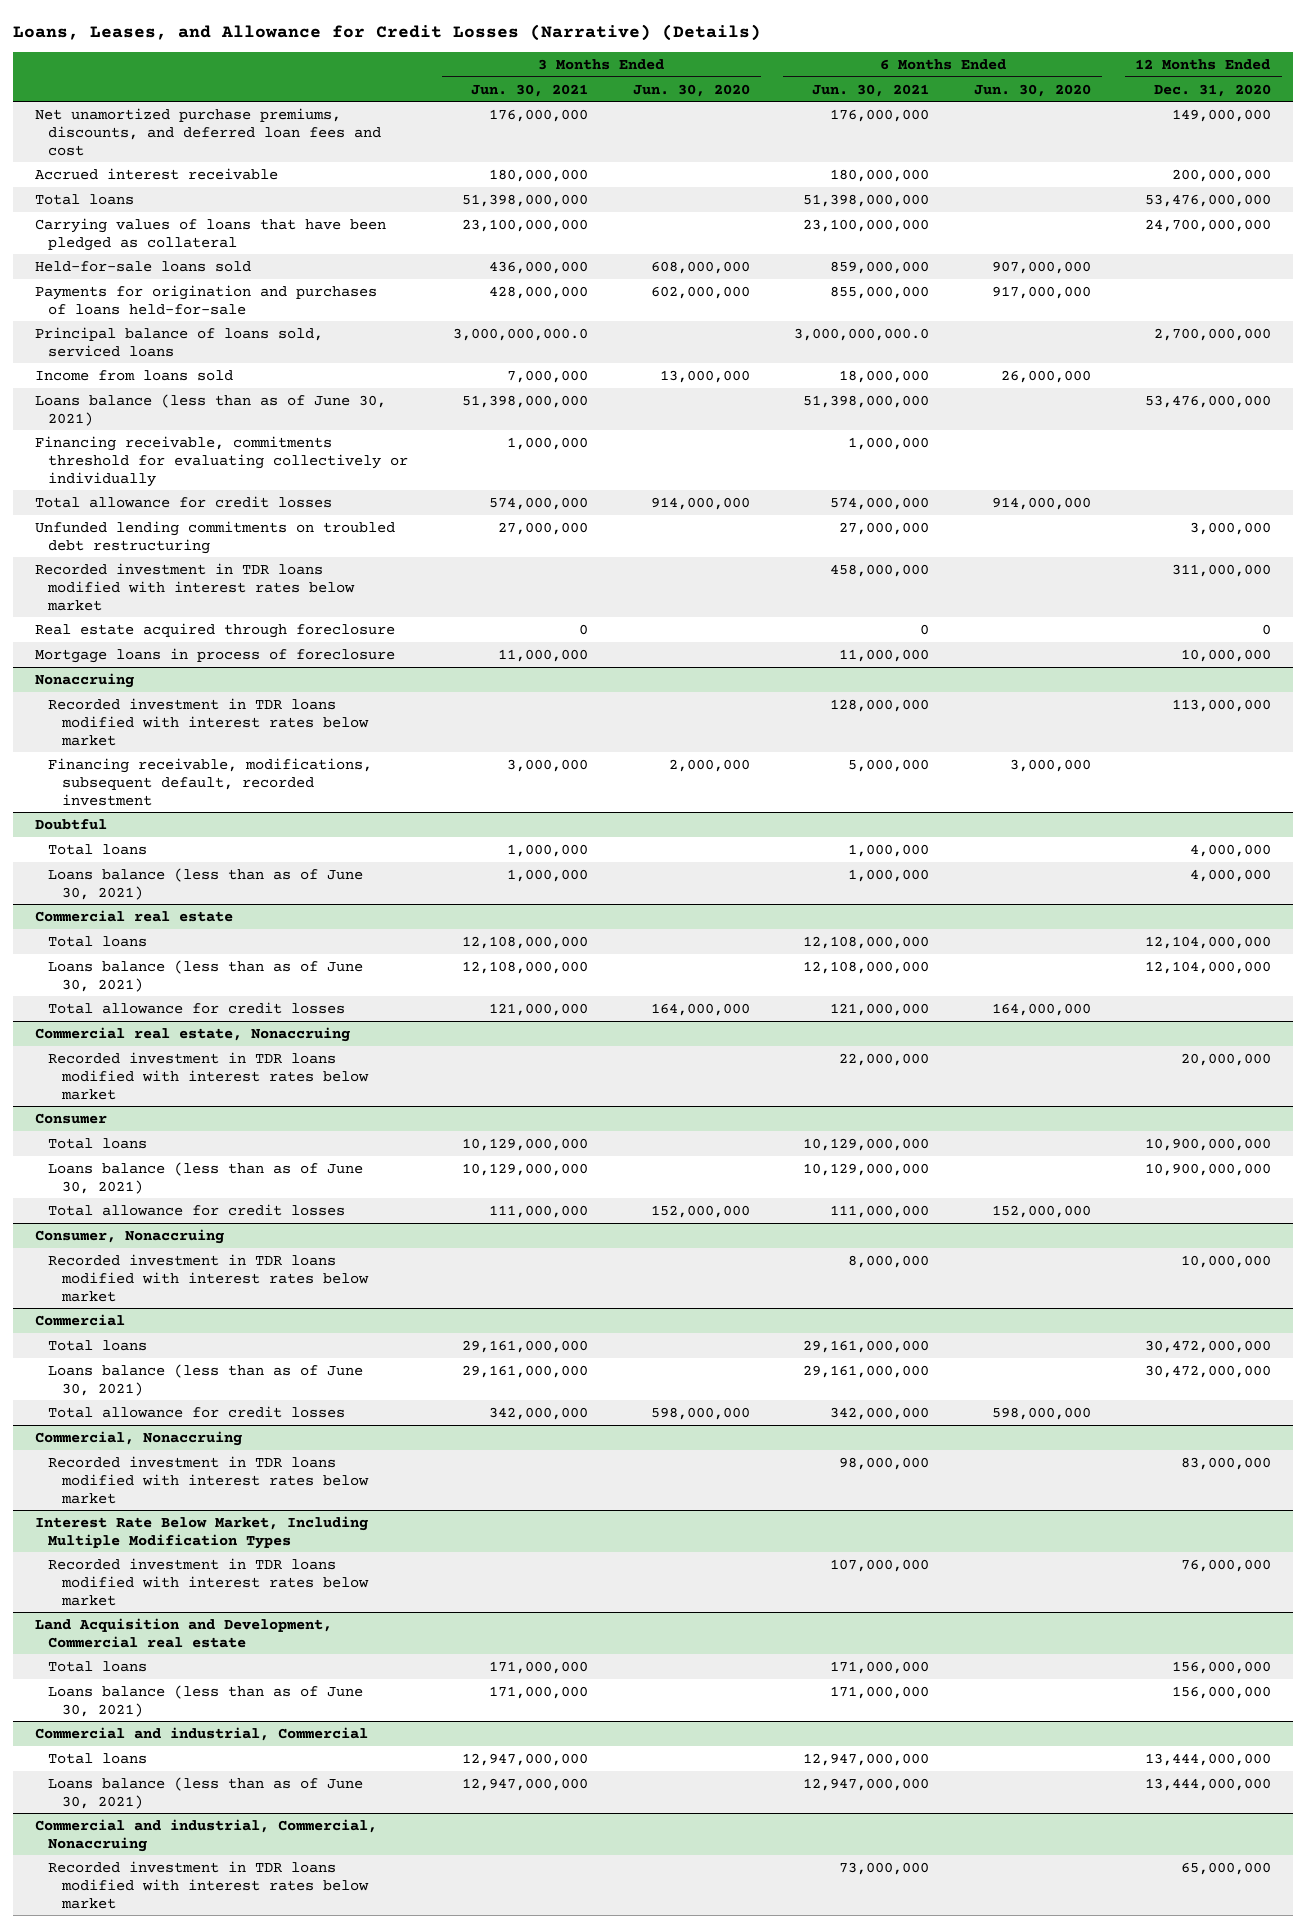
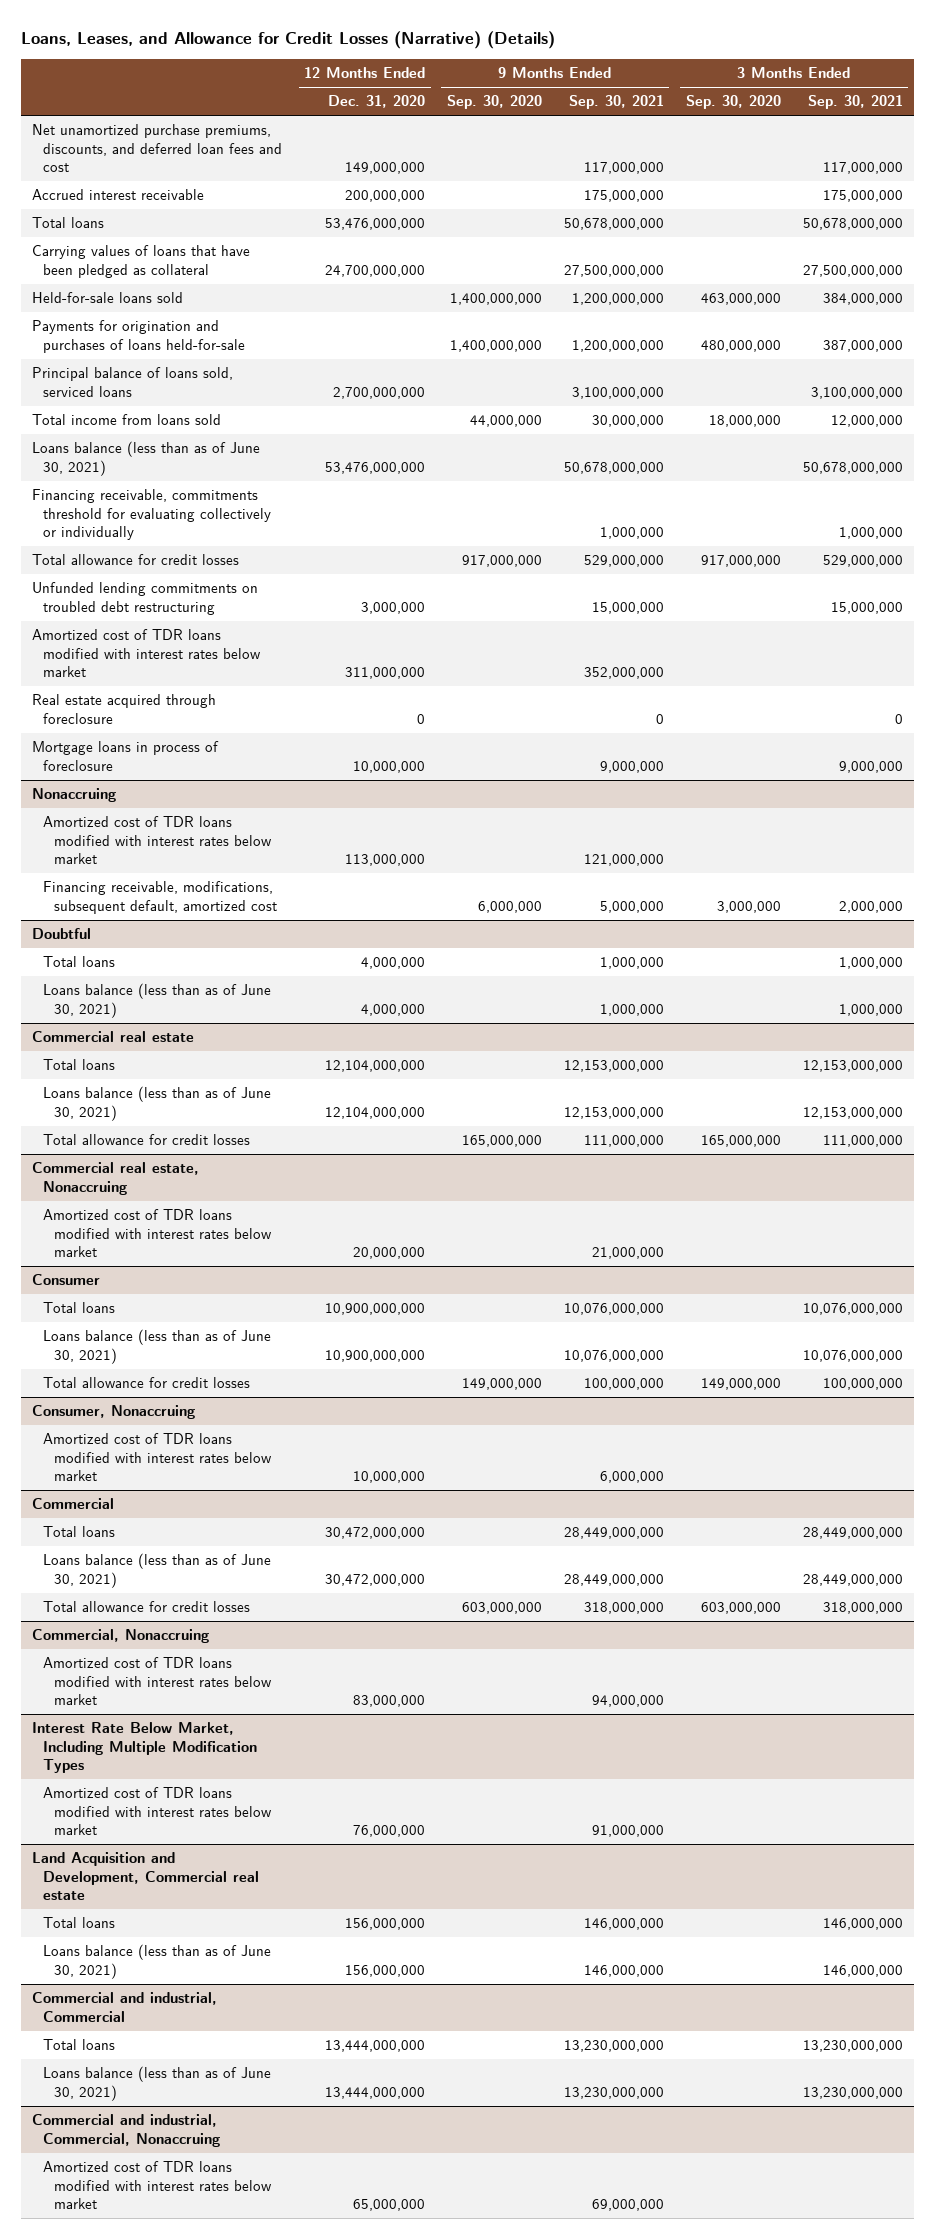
- | 3 Months Ended Jun. 30, 2021 | 3 Months Ended Jun. 30, 2020 | 6 Months Ended Jun. 30, 2021 | 6 Months Ended Jun. 30, 2020 | 12 Months Ended Dec. 31, 2020
+ | 12 Months Ended Dec. 31, 2020 | 9 Months Ended Sep. 30, 2020 | 9 Months Ended Sep. 30, 2021 | 3 Months Ended Sep. 30, 2020 | 3 Months Ended Sep. 30, 2021
- Income from loans sold | 7,000,000 | 13,000,000 | 18,000,000 | 26,000,000 |
+ Total income from loans sold | | 44,000,000 | 30,000,000 | 18,000,000 | 12,000,000
- Recorded investment in TDR loans modified with interest rates below market | | | 458,000,000 | | 311,000,000
+ Amortized cost of TDR loans modified with interest rates below market | 311,000,000 | | 352,000,000 | |
@ Nonaccruing
- Recorded investment in TDR loans modified with interest rates below market | | | 128,000,000 | | 113,000,000
- Financing receivable, modifications, subsequent default, recorded investment | 3,000,000 | 2,000,000 | 5,000,000 | 3,000,000 |
+ Amortized cost of TDR loans modified with interest rates below market | 113,000,000 | | 121,000,000 | |
+ Financing receivable, modifications, subsequent default, amortized cost | | 6,000,000 | 5,000,000 | 3,000,000 | 2,000,000
@ Commercial real estate, Nonaccruing
- Recorded investment in TDR loans modified with interest rates below market | | | 22,000,000 | | 20,000,000
+ Amortized cost of TDR loans modified with interest rates below market | 20,000,000 | | 21,000,000 | |
@ Consumer, Nonaccruing
- Recorded investment in TDR loans modified with interest rates below market | | | 8,000,000 | | 10,000,000
+ Amortized cost of TDR loans modified with interest rates below market | 10,000,000 | | 6,000,000 | |
@ Commercial, Nonaccruing
- Recorded investment in TDR loans modified with interest rates below market | | | 98,000,000 | | 83,000,000
+ Amortized cost of TDR loans modified with interest rates below market | 83,000,000 | | 94,000,000 | |
@ Interest Rate Below Market, Including Multiple Modification Types
- Recorded investment in TDR loans modified with interest rates below market | | | 107,000,000 | | 76,000,000
+ Amortized cost of TDR loans modified with interest rates below market | 76,000,000 | | 91,000,000 | |
@ Commercial and industrial, Commercial, Nonaccruing
- Recorded investment in TDR loans modified with interest rates below market | | | 73,000,000 | | 65,000,000
+ Amortized cost of TDR loans modified with interest rates below market | 65,000,000 | | 69,000,000 | |

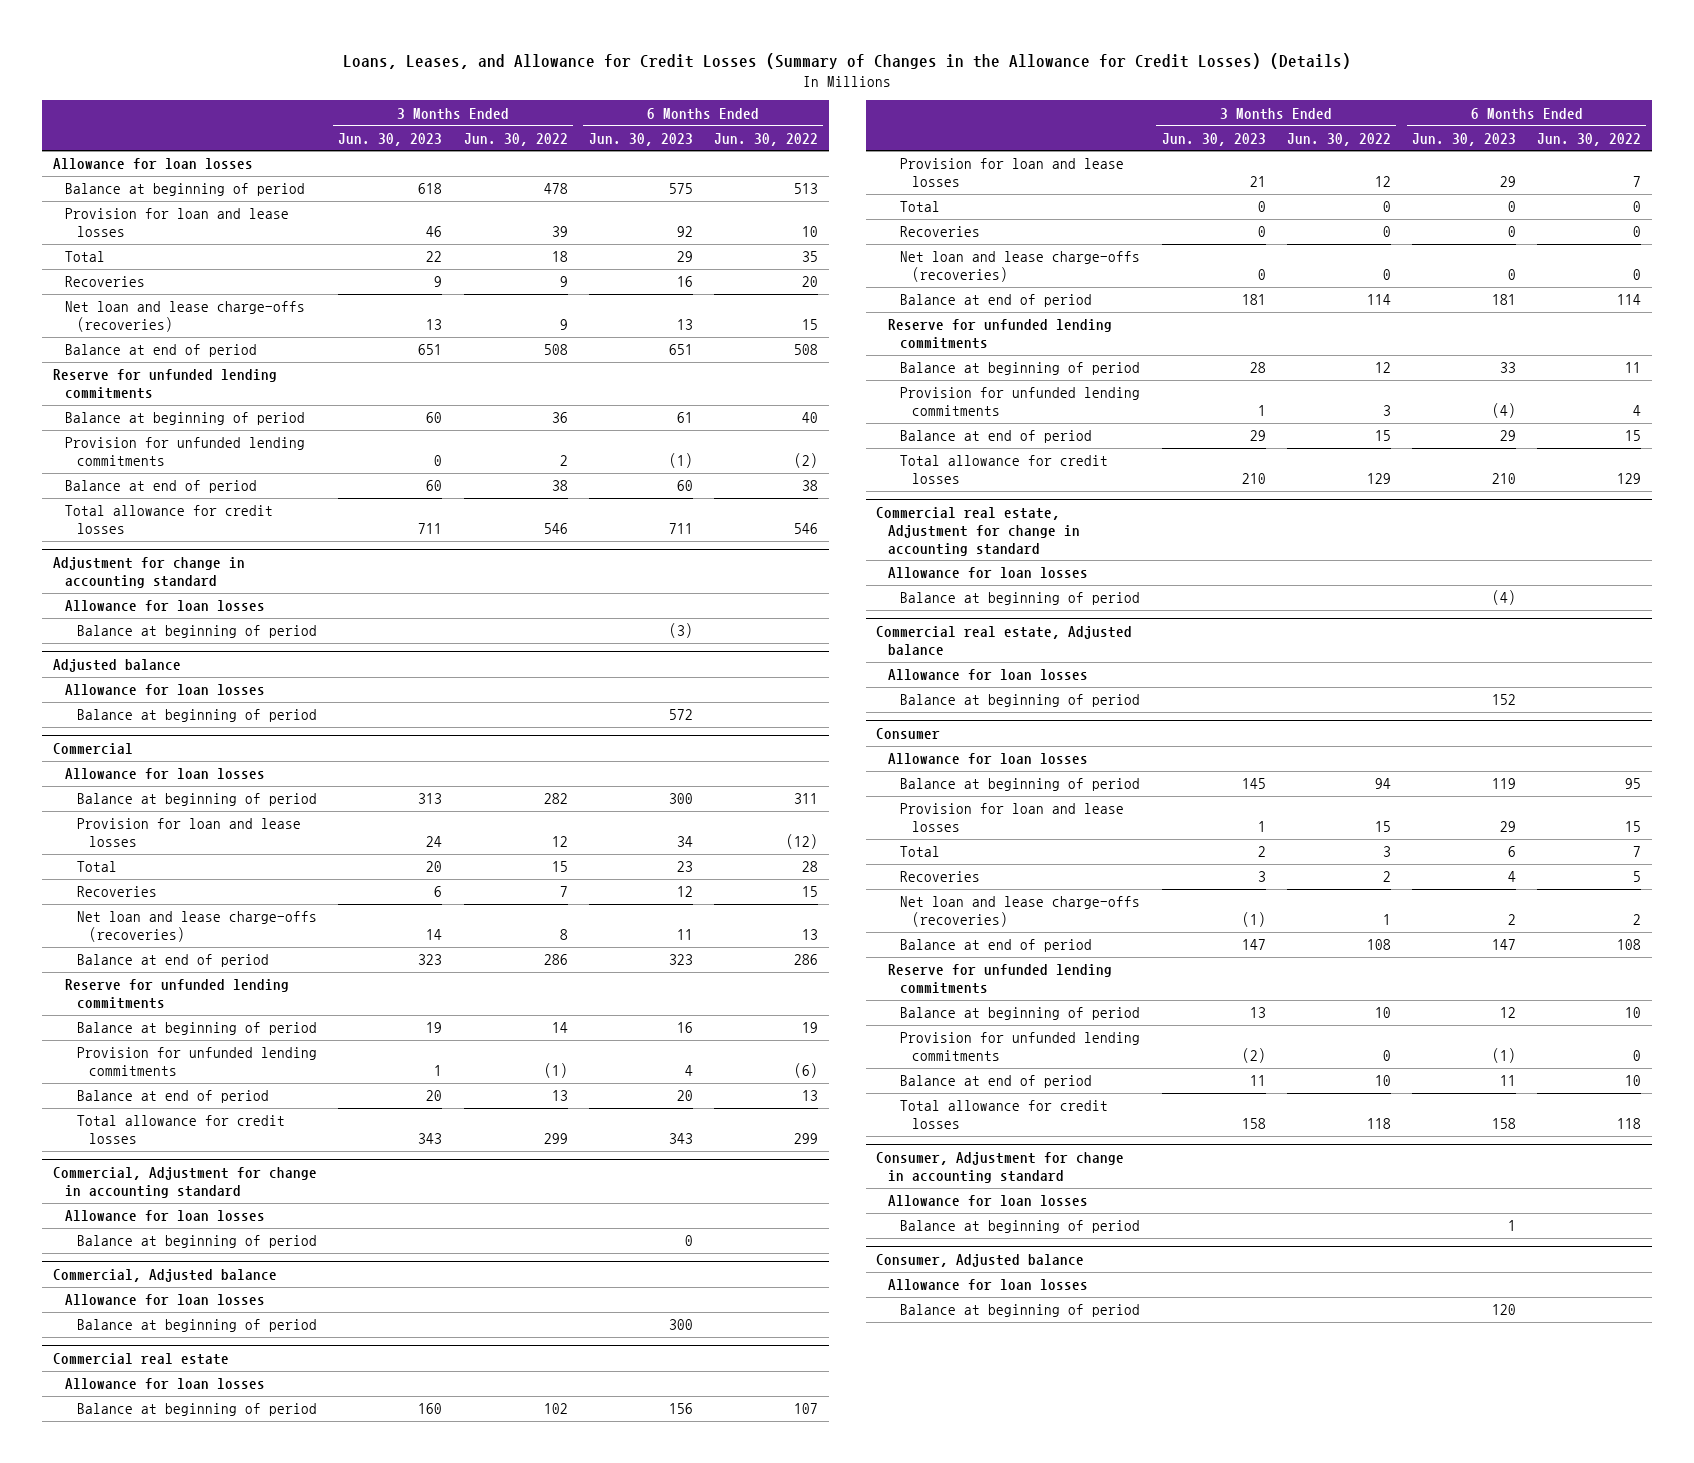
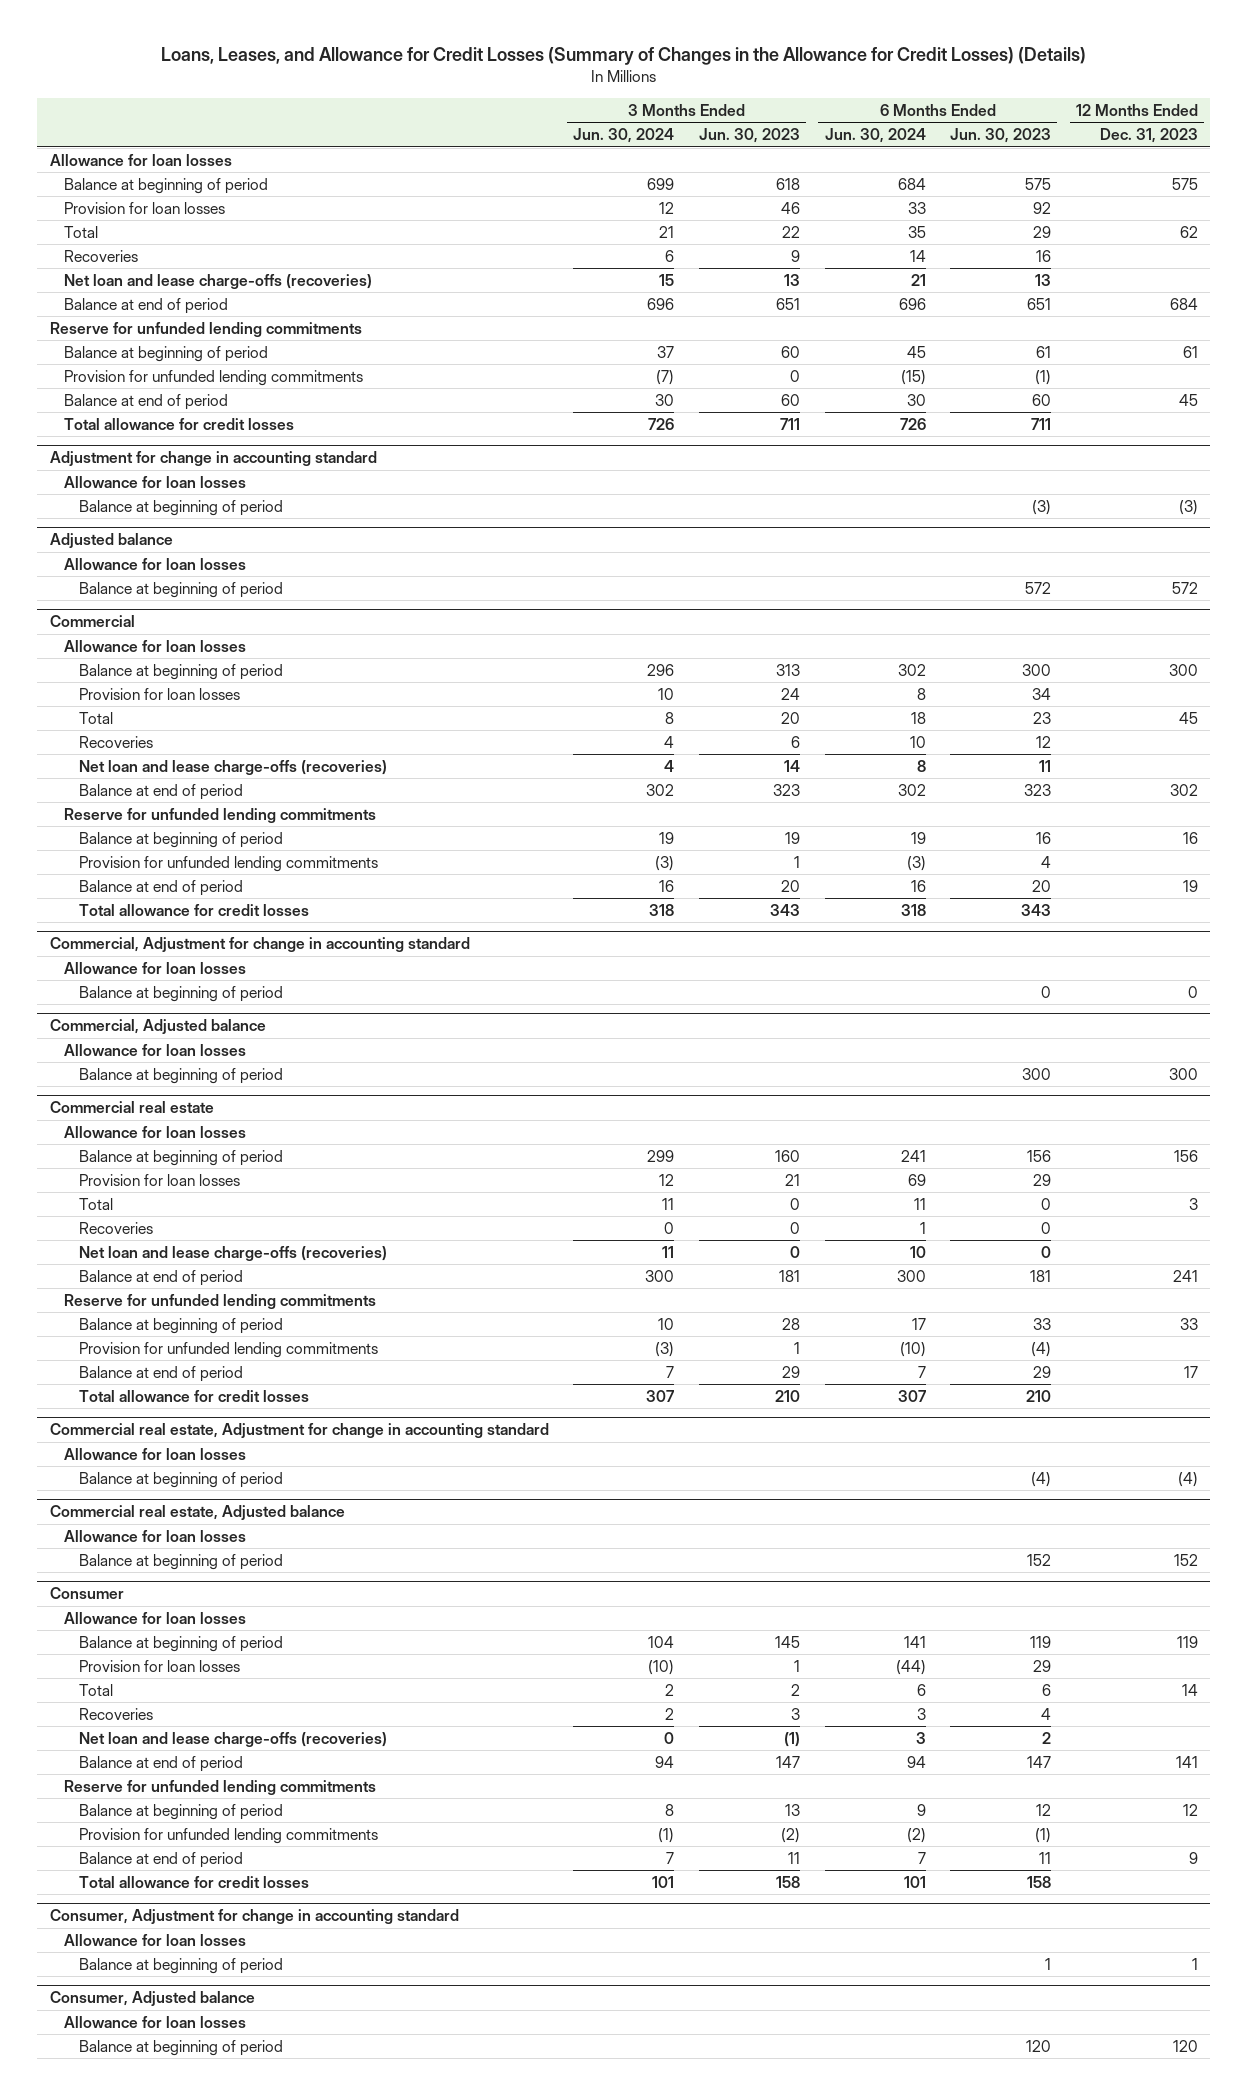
- | 3 Months Ended Jun. 30, 2023 | 3 Months Ended Jun. 30, 2022 | 6 Months Ended Jun. 30, 2023 | 6 Months Ended Jun. 30, 2022
+ | 3 Months Ended Jun. 30, 2024 | 3 Months Ended Jun. 30, 2023 | 6 Months Ended Jun. 30, 2024 | 6 Months Ended Jun. 30, 2023 | 12 Months Ended Dec. 31, 2023
- Provision for loan and lease losses | 46 | 39 | 92 | 10
+ Provision for loan losses | 12 | 46 | 33 | 92 |
@ Commercial
- Provision for loan and lease losses | 24 | 12 | 34 | (12)
+ Provision for loan losses | 10 | 24 | 8 | 34 |
@ Commercial real estate
- Provision for loan and lease losses | 21 | 12 | 29 | 7
+ Provision for loan losses | 12 | 21 | 69 | 29 |
@ Consumer
- Provision for loan and lease losses | 1 | 15 | 29 | 15
+ Provision for loan losses | (10) | 1 | (44) | 29 |

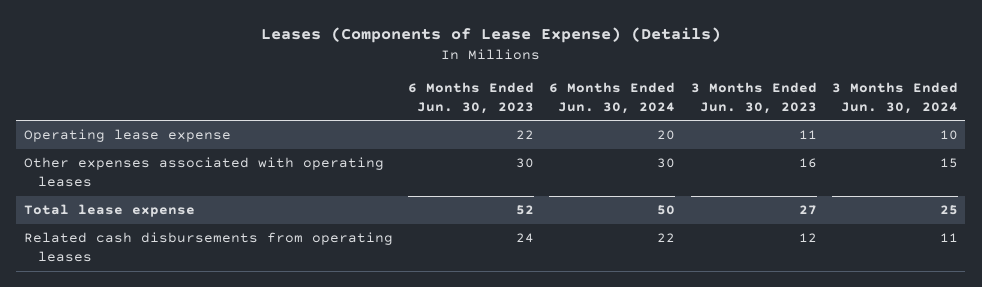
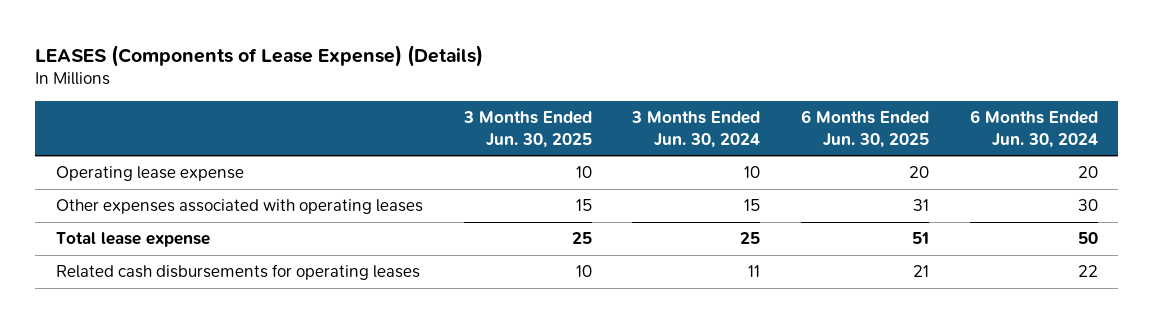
- Leases (Components of Lease Expense) (Details)
+ LEASES (Components of Lease Expense) (Details)
- | 6 Months Ended Jun. 30, 2023 | 6 Months Ended Jun. 30, 2024 | 3 Months Ended Jun. 30, 2023 | 3 Months Ended Jun. 30, 2024
+ | 3 Months Ended Jun. 30, 2025 | 3 Months Ended Jun. 30, 2024 | 6 Months Ended Jun. 30, 2025 | 6 Months Ended Jun. 30, 2024
- Related cash disbursements from operating leases | 24 | 22 | 12 | 11
+ Related cash disbursements for operating leases | 10 | 11 | 21 | 22

